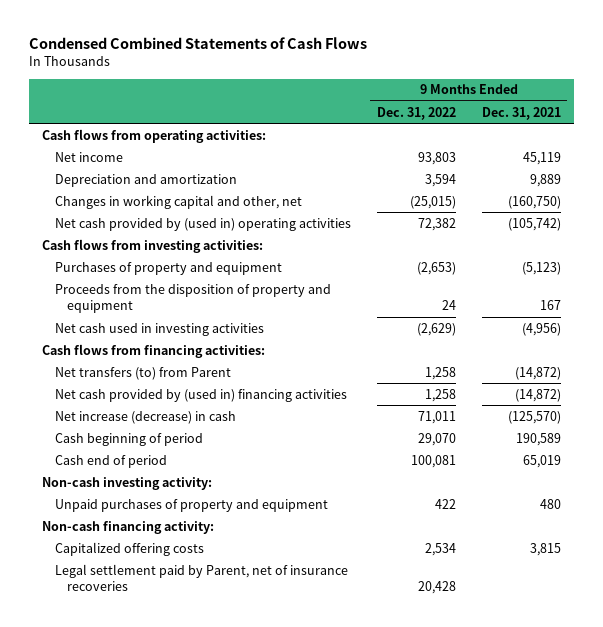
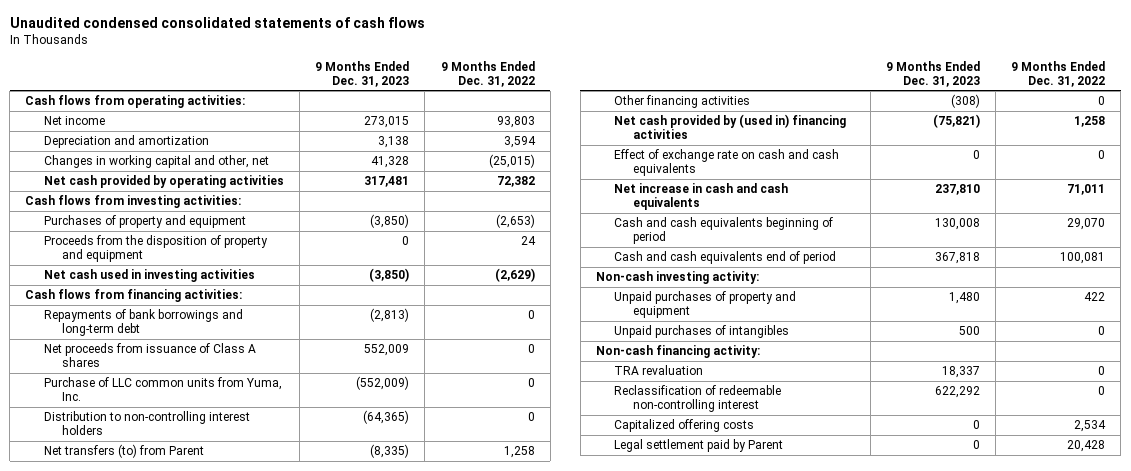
- Condensed Combined Statements of Cash Flows
+ Unaudited condensed consolidated statements of cash flows
- | 9 Months Ended Dec. 31, 2022 | 9 Months Ended Dec. 31, 2021
+ | 9 Months Ended Dec. 31, 2023 | 9 Months Ended Dec. 31, 2022
- Net cash provided by (used in) operating activities | 72,382 | (105,742)
+ Net cash provided by operating activities | 317,481 | 72,382
+ Repayments of bank borrowings and long-term debt | (2,813) | 0
+ Net proceeds from issuance of Class A shares | 552,009 | 0
+ Purchase of LLC common units from Yuma, Inc. | (552,009) | 0
+ Distribution to non-controlling interest holders | (64,365) | 0
+ Other financing activities | (308) | 0
- Net increase (decrease) in cash | 71,011 | (125,570)
- Cash beginning of period | 29,070 | 190,589
- Cash end of period | 100,081 | 65,019
+ Effect of exchange rate on cash and cash equivalents | 0 | 0
+ Net increase in cash and cash equivalents | 237,810 | 71,011
+ Cash and cash equivalents beginning of period | 130,008 | 29,070
+ Cash and cash equivalents end of period | 367,818 | 100,081
+ Unpaid purchases of intangibles | 500 | 0
+ TRA revaluation | 18,337 | 0
+ Reclassification of redeemable non-controlling interest | 622,292 | 0
- Legal settlement paid by Parent, net of insurance recoveries | 20,428 |
+ Legal settlement paid by Parent | 0 | 20,428

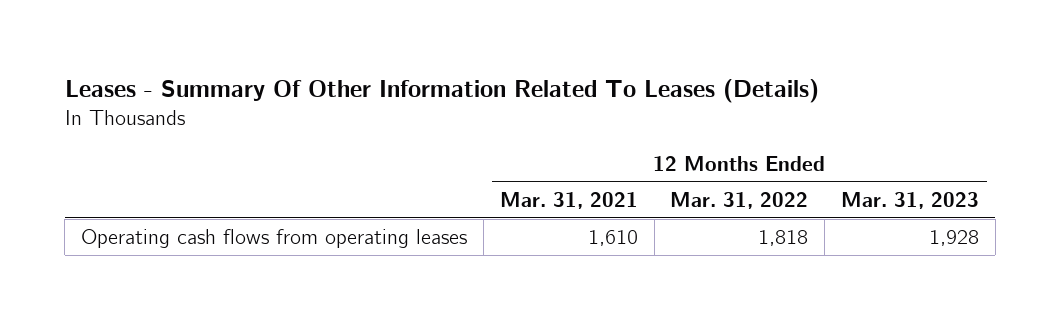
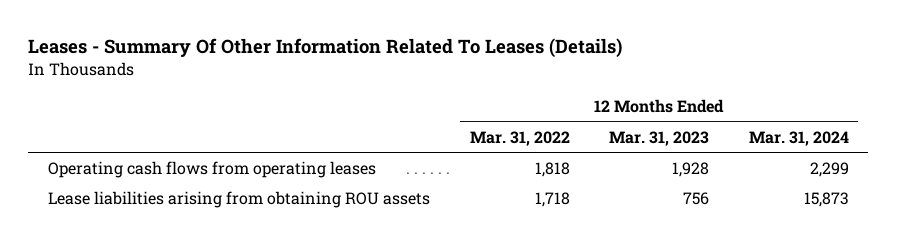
- | 12 Months Ended Mar. 31, 2021 | 12 Months Ended Mar. 31, 2022 | 12 Months Ended Mar. 31, 2023
+ | 12 Months Ended Mar. 31, 2022 | 12 Months Ended Mar. 31, 2023 | 12 Months Ended Mar. 31, 2024
+ Lease liabilities arising from obtaining ROU assets | 1,718 | 756 | 15,873

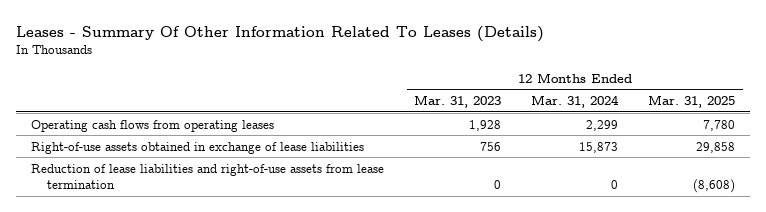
- | 12 Months Ended Mar. 31, 2022 | 12 Months Ended Mar. 31, 2023 | 12 Months Ended Mar. 31, 2024
+ | 12 Months Ended Mar. 31, 2023 | 12 Months Ended Mar. 31, 2024 | 12 Months Ended Mar. 31, 2025
- Lease liabilities arising from obtaining ROU assets | 1,718 | 756 | 15,873
+ Right-of-use assets obtained in exchange of lease liabilities | 756 | 15,873 | 29,858
+ Reduction of lease liabilities and right-of-use assets from lease termination | 0 | 0 | (8,608)

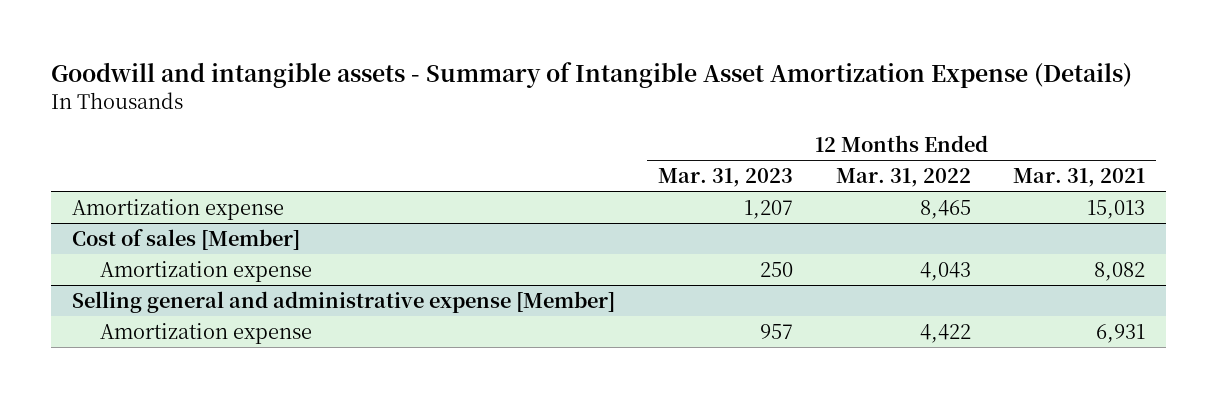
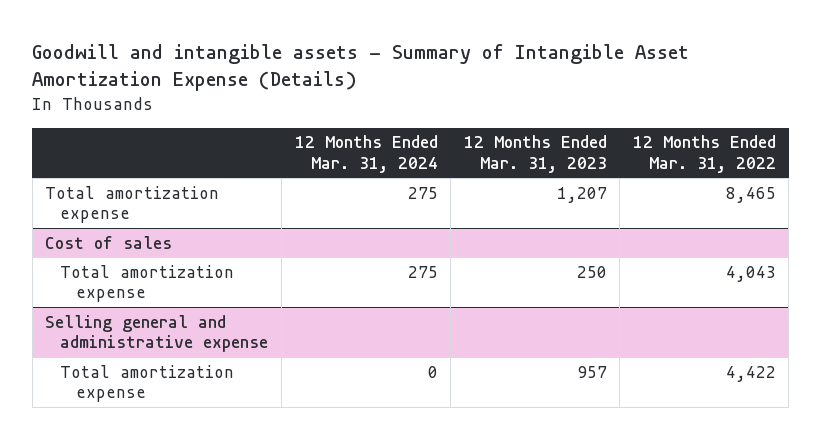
- | 12 Months Ended Mar. 31, 2023 | 12 Months Ended Mar. 31, 2022 | 12 Months Ended Mar. 31, 2021
+ | 12 Months Ended Mar. 31, 2024 | 12 Months Ended Mar. 31, 2023 | 12 Months Ended Mar. 31, 2022
- Amortization expense | 1,207 | 8,465 | 15,013
- Cost of sales [Member]
- Amortization expense | 250 | 4,043 | 8,082
- Selling general and administrative expense [Member]
- Amortization expense | 957 | 4,422 | 6,931
+ Total amortization expense | 275 | 1,207 | 8,465
+ Cost of sales
+ Total amortization expense | 275 | 250 | 4,043
+ Selling general and administrative expense
+ Total amortization expense | 0 | 957 | 4,422

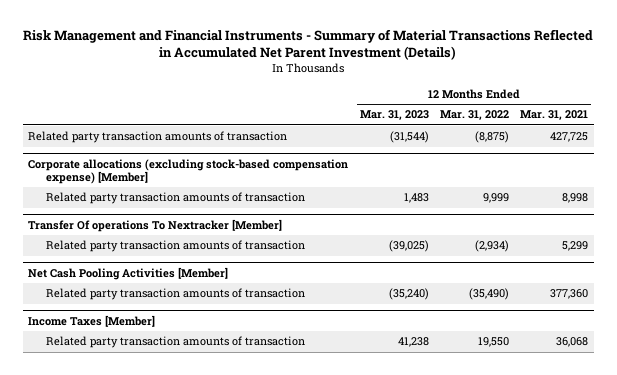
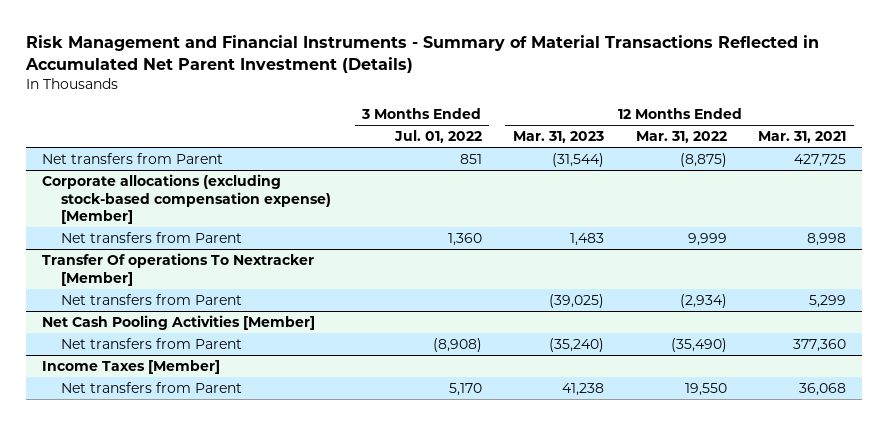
- | 12 Months Ended Mar. 31, 2023 | 12 Months Ended Mar. 31, 2022 | 12 Months Ended Mar. 31, 2021
+ | 3 Months Ended Jul. 01, 2022 | 12 Months Ended Mar. 31, 2023 | 12 Months Ended Mar. 31, 2022 | 12 Months Ended Mar. 31, 2021
- Related party transaction amounts of transaction | (31,544) | (8,875) | 427,725
+ Net transfers from Parent | 851 | (31,544) | (8,875) | 427,725
@ Corporate allocations (excluding stock-based compensation expense) [Member]
- Related party transaction amounts of transaction | 1,483 | 9,999 | 8,998
+ Net transfers from Parent | 1,360 | 1,483 | 9,999 | 8,998
@ Transfer Of operations To Nextracker [Member]
- Related party transaction amounts of transaction | (39,025) | (2,934) | 5,299
+ Net transfers from Parent | | (39,025) | (2,934) | 5,299
@ Net Cash Pooling Activities [Member]
- Related party transaction amounts of transaction | (35,240) | (35,490) | 377,360
+ Net transfers from Parent | (8,908) | (35,240) | (35,490) | 377,360
@ Income Taxes [Member]
- Related party transaction amounts of transaction | 41,238 | 19,550 | 36,068
+ Net transfers from Parent | 5,170 | 41,238 | 19,550 | 36,068

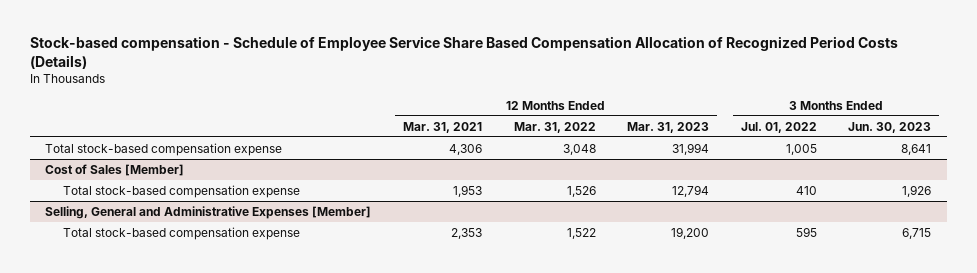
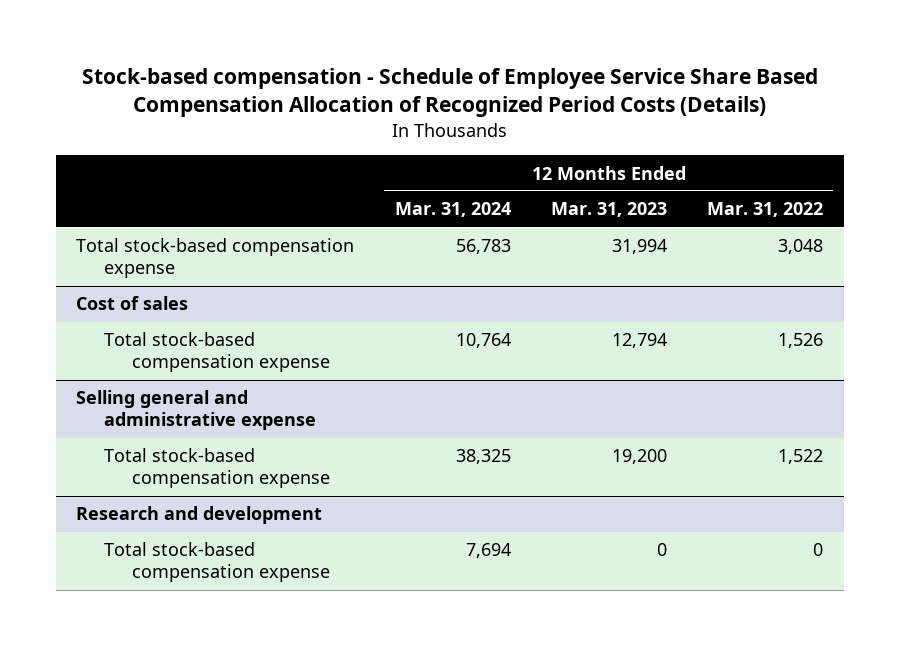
- | 12 Months Ended Mar. 31, 2021 | 12 Months Ended Mar. 31, 2022 | 12 Months Ended Mar. 31, 2023 | 3 Months Ended Jul. 01, 2022 | 3 Months Ended Jun. 30, 2023
+ | 12 Months Ended Mar. 31, 2024 | 12 Months Ended Mar. 31, 2023 | 12 Months Ended Mar. 31, 2022
- Cost of Sales [Member]
+ Cost of sales
- Selling, General and Administrative Expenses [Member]
+ Selling general and administrative expense
+ Research and development
+ Total stock-based compensation expense | 7,694 | 0 | 0

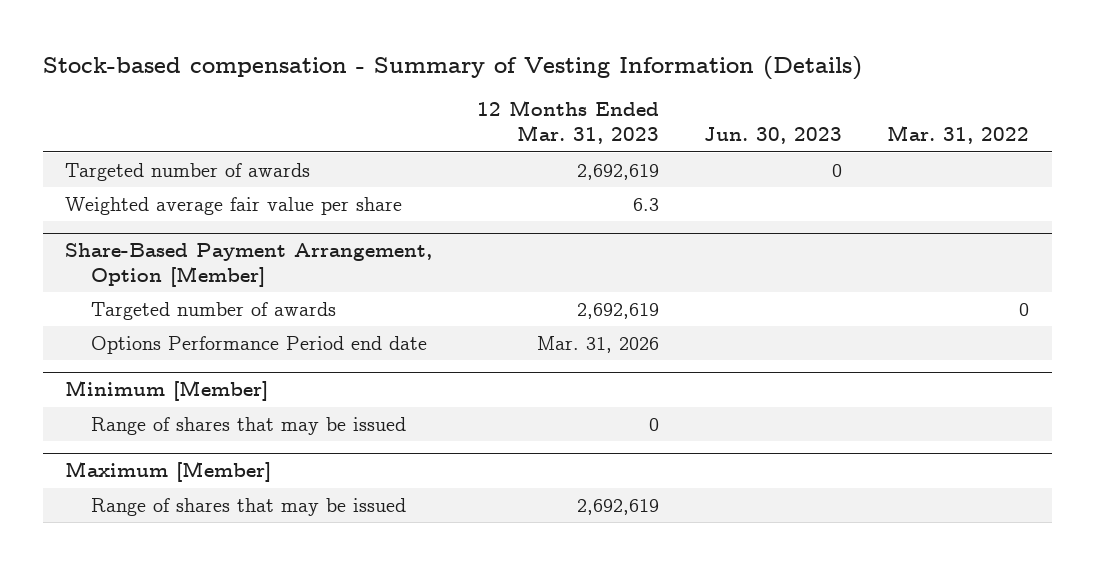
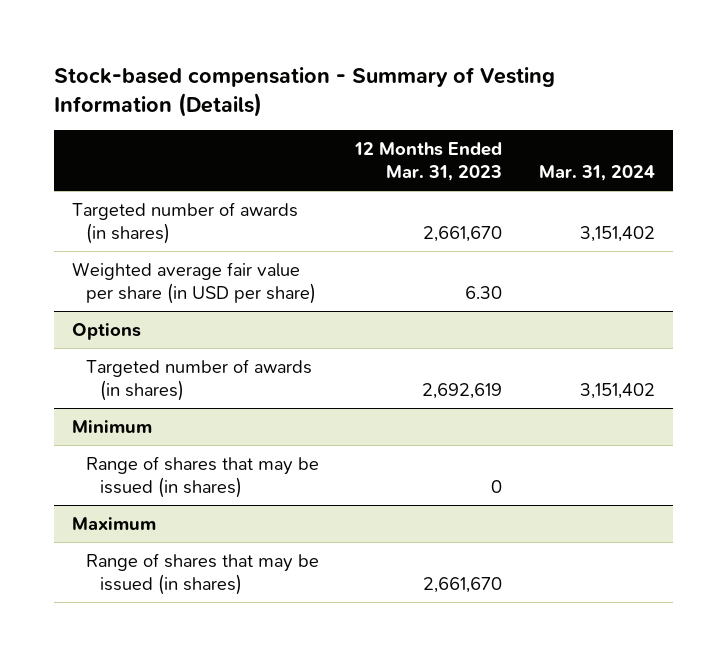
- | 12 Months Ended Mar. 31, 2023 | Jun. 30, 2023 | Mar. 31, 2022
+ | 12 Months Ended Mar. 31, 2023 | Mar. 31, 2024
- Targeted number of awards | 2,692,619 | 0 |
- Weighted average fair value per share | 6.3 | |
- Share-Based Payment Arrangement, Option [Member]
- Targeted number of awards | 2,692,619 | | 0
- Options Performance Period end date | Mar. 31, 2026 | |
- Minimum [Member]
- Range of shares that may be issued | 0 | |
- Maximum [Member]
- Range of shares that may be issued | 2,692,619 | |
+ Targeted number of awards (in shares) | 2,661,670 | 3,151,402
+ Weighted average fair value per share (in USD per share) | 6.30 |
+ Options
+ Targeted number of awards (in shares) | 2,692,619 | 3,151,402
+ Minimum
+ Range of shares that may be issued (in shares) | 0 |
+ Maximum
+ Range of shares that may be issued (in shares) | 2,661,670 |

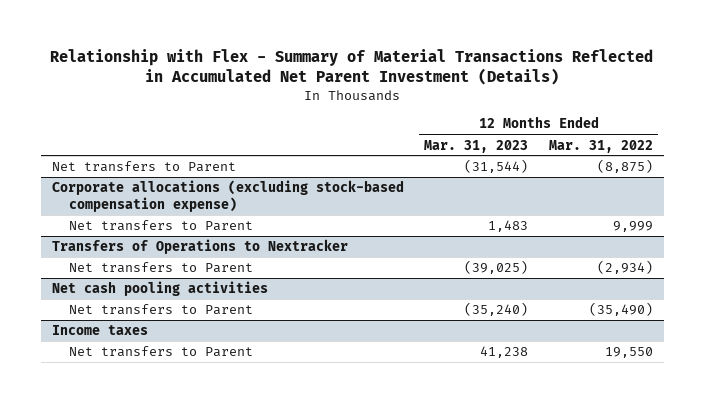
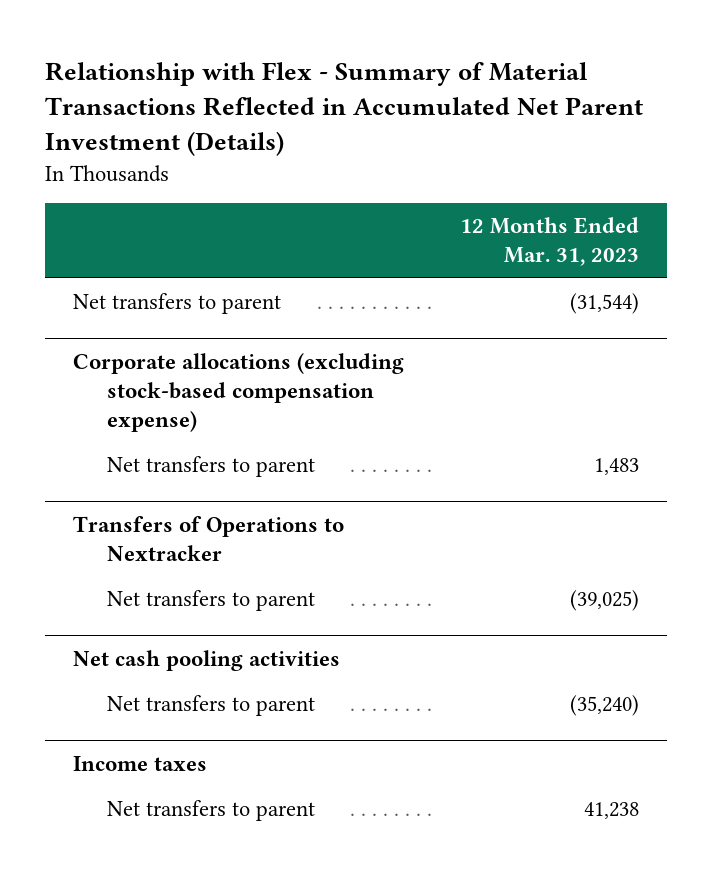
- | 12 Months Ended Mar. 31, 2023 | 12 Months Ended Mar. 31, 2022
+ | 12 Months Ended Mar. 31, 2023
- Net transfers to Parent | (31,544) | (8,875)
+ Net transfers to parent | (31,544)
@ Corporate allocations (excluding stock-based compensation expense)
- Net transfers to Parent | 1,483 | 9,999
+ Net transfers to parent | 1,483
@ Transfers of Operations to Nextracker
- Net transfers to Parent | (39,025) | (2,934)
+ Net transfers to parent | (39,025)
@ Net cash pooling activities
- Net transfers to Parent | (35,240) | (35,490)
+ Net transfers to parent | (35,240)
@ Income taxes
- Net transfers to Parent | 41,238 | 19,550
+ Net transfers to parent | 41,238

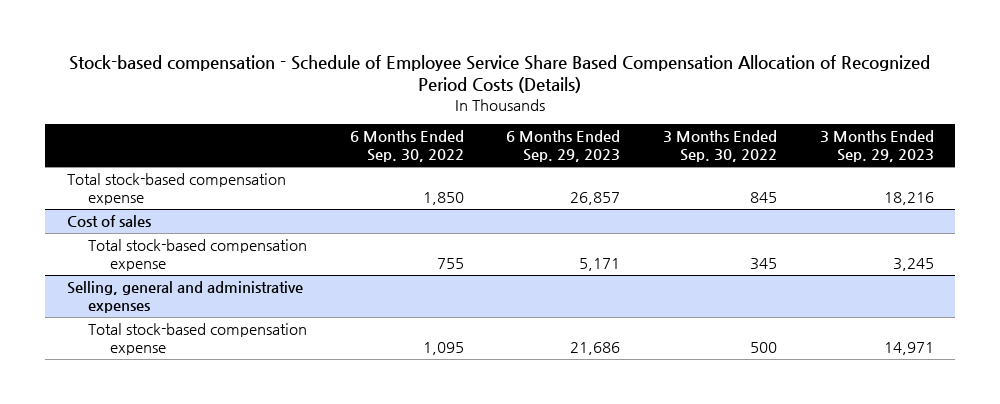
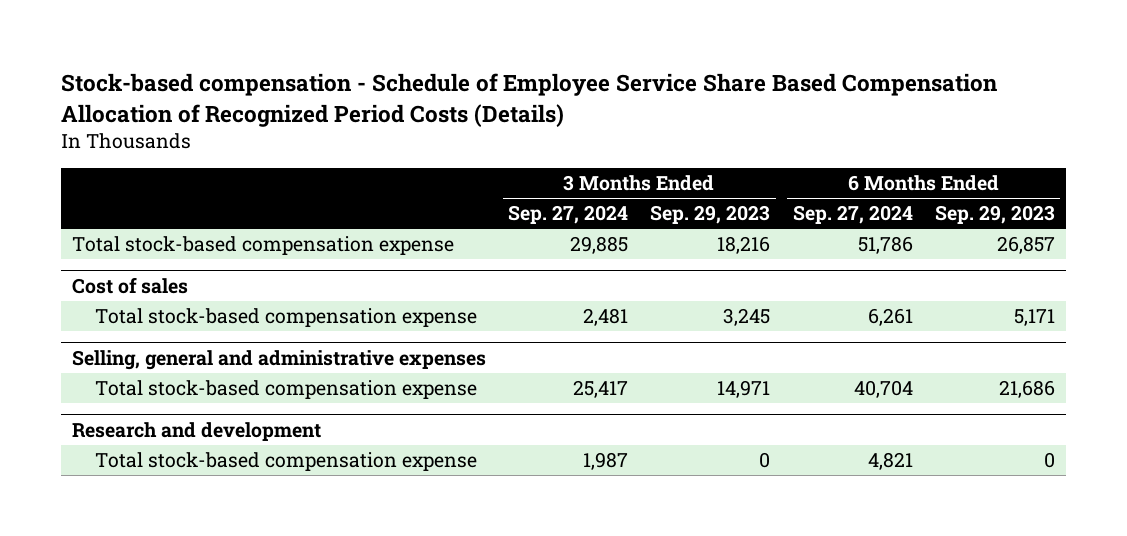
- | 6 Months Ended Sep. 30, 2022 | 6 Months Ended Sep. 29, 2023 | 3 Months Ended Sep. 30, 2022 | 3 Months Ended Sep. 29, 2023
+ | 3 Months Ended Sep. 27, 2024 | 3 Months Ended Sep. 29, 2023 | 6 Months Ended Sep. 27, 2024 | 6 Months Ended Sep. 29, 2023
+ Research and development
+ Total stock-based compensation expense | 1,987 | 0 | 4,821 | 0

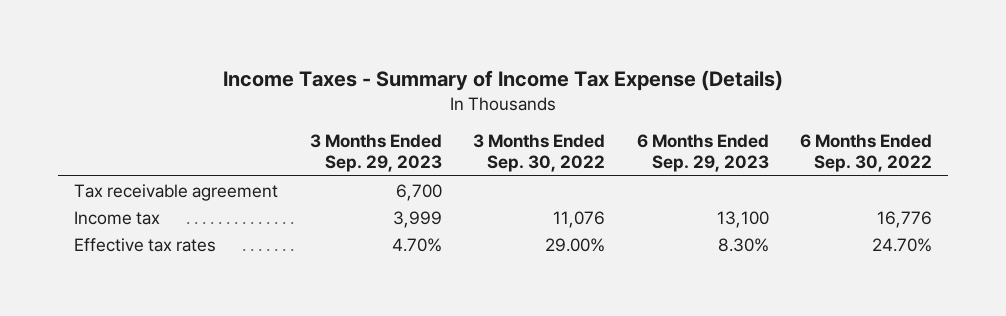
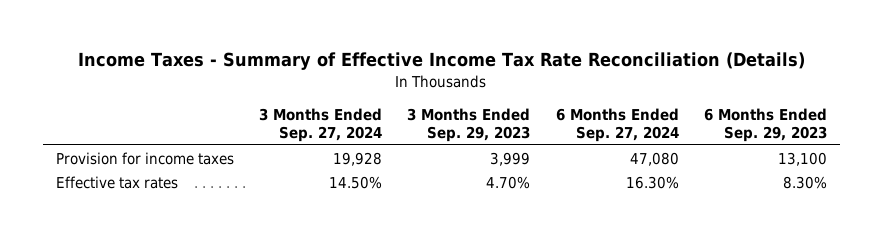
- Income Taxes - Summary of Income Tax Expense (Details)
+ Income Taxes - Summary of Effective Income Tax Rate Reconciliation (Details)
- | 3 Months Ended Sep. 29, 2023 | 3 Months Ended Sep. 30, 2022 | 6 Months Ended Sep. 29, 2023 | 6 Months Ended Sep. 30, 2022
+ | 3 Months Ended Sep. 27, 2024 | 3 Months Ended Sep. 29, 2023 | 6 Months Ended Sep. 27, 2024 | 6 Months Ended Sep. 29, 2023
- Tax receivable agreement | 6,700 | | |
- Income tax | 3,999 | 11,076 | 13,100 | 16,776
+ Provision for income taxes | 19,928 | 3,999 | 47,080 | 13,100

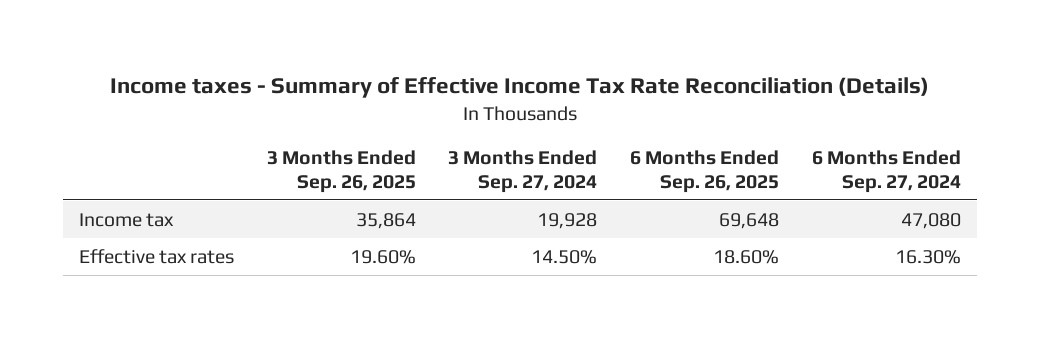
- Income Taxes - Summary of Effective Income Tax Rate Reconciliation (Details)
+ Income taxes - Summary of Effective Income Tax Rate Reconciliation (Details)
- | 3 Months Ended Sep. 27, 2024 | 3 Months Ended Sep. 29, 2023 | 6 Months Ended Sep. 27, 2024 | 6 Months Ended Sep. 29, 2023
+ | 3 Months Ended Sep. 26, 2025 | 3 Months Ended Sep. 27, 2024 | 6 Months Ended Sep. 26, 2025 | 6 Months Ended Sep. 27, 2024
- Provision for income taxes | 19,928 | 3,999 | 47,080 | 13,100
+ Income tax | 35,864 | 19,928 | 69,648 | 47,080

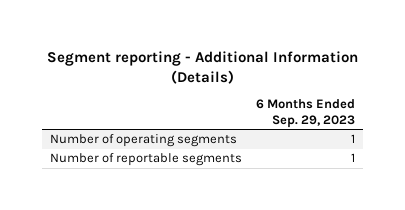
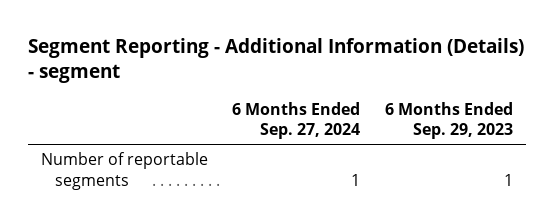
- Segment reporting - Additional Information (Details)
+ Segment Reporting - Additional Information (Details) - segment
- | 6 Months Ended Sep. 29, 2023
+ | 6 Months Ended Sep. 27, 2024 | 6 Months Ended Sep. 29, 2023
- Number of operating segments | 1

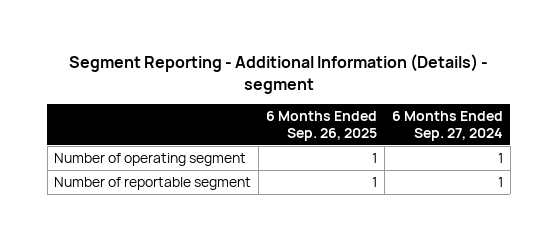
- | 6 Months Ended Sep. 27, 2024 | 6 Months Ended Sep. 29, 2023
+ | 6 Months Ended Sep. 26, 2025 | 6 Months Ended Sep. 27, 2024
- Number of reportable segments | 1 | 1
+ Number of operating segment | 1 | 1
+ Number of reportable segment | 1 | 1

